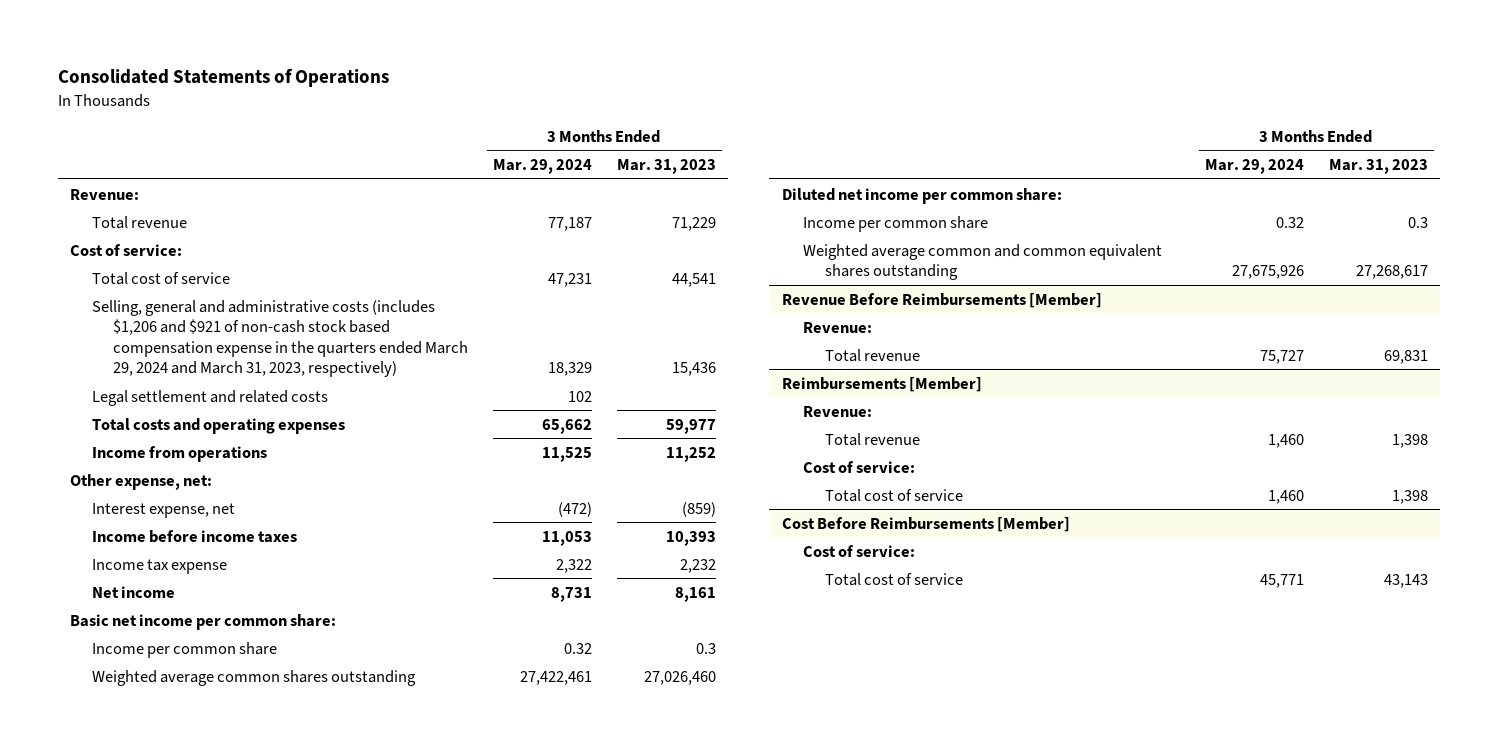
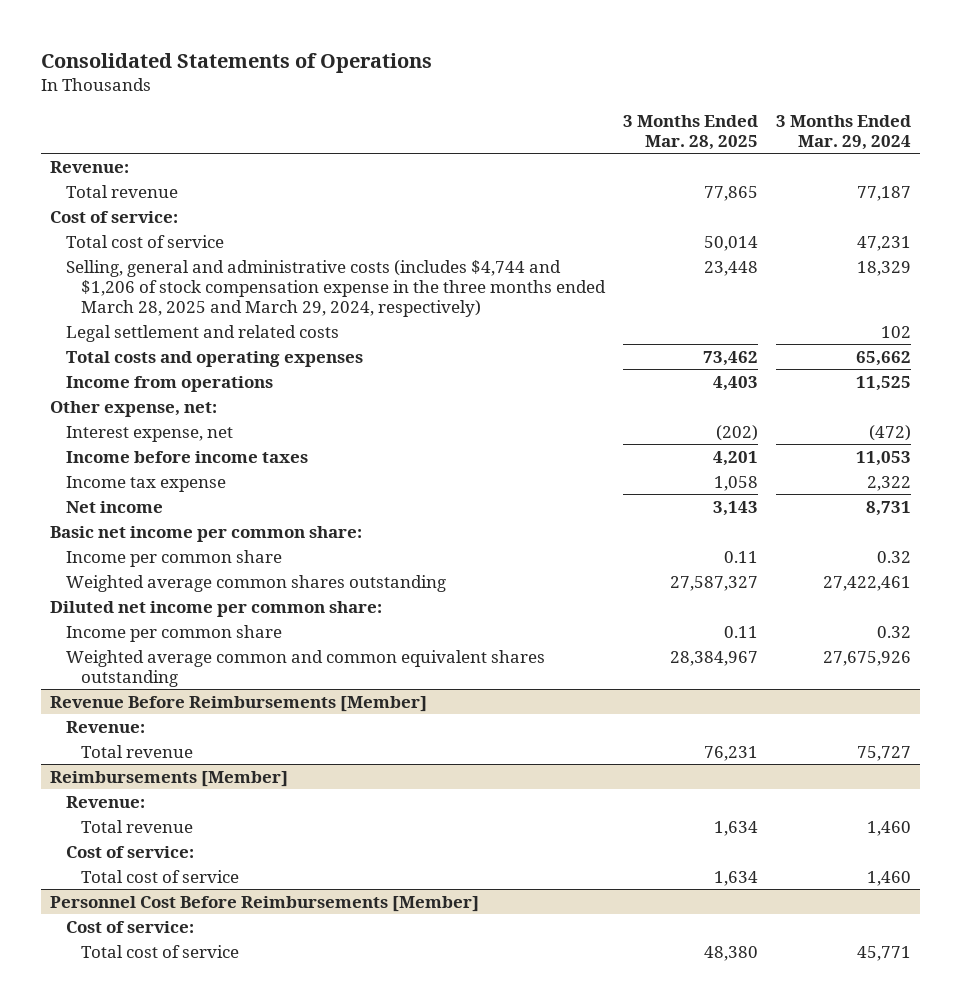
- | 3 Months Ended Mar. 29, 2024 | 3 Months Ended Mar. 31, 2023
+ | 3 Months Ended Mar. 28, 2025 | 3 Months Ended Mar. 29, 2024
- Selling, general and administrative costs (includes $1,206 and $921 of non-cash stock based compensation expense in the quarters ended March 29, 2024 and March 31, 2023, respectively) | 18,329 | 15,436
+ Selling, general and administrative costs (includes $4,744 and $1,206 of stock compensation expense in the three months ended March 28, 2025 and March 29, 2024, respectively) | 23,448 | 18,329
- Cost Before Reimbursements [Member]
+ Personnel Cost Before Reimbursements [Member]

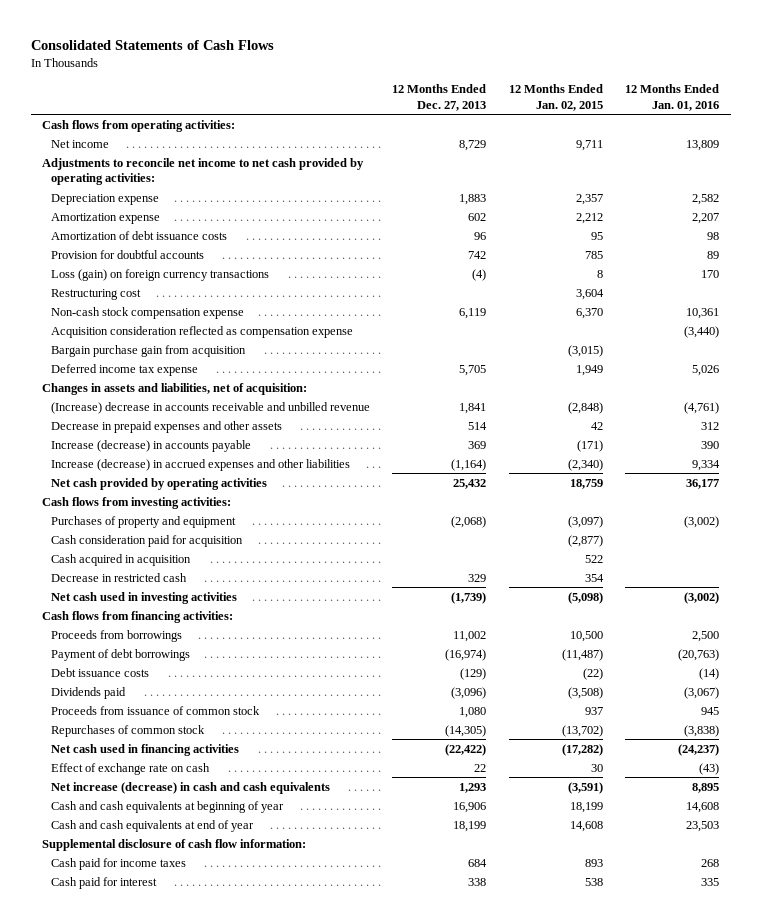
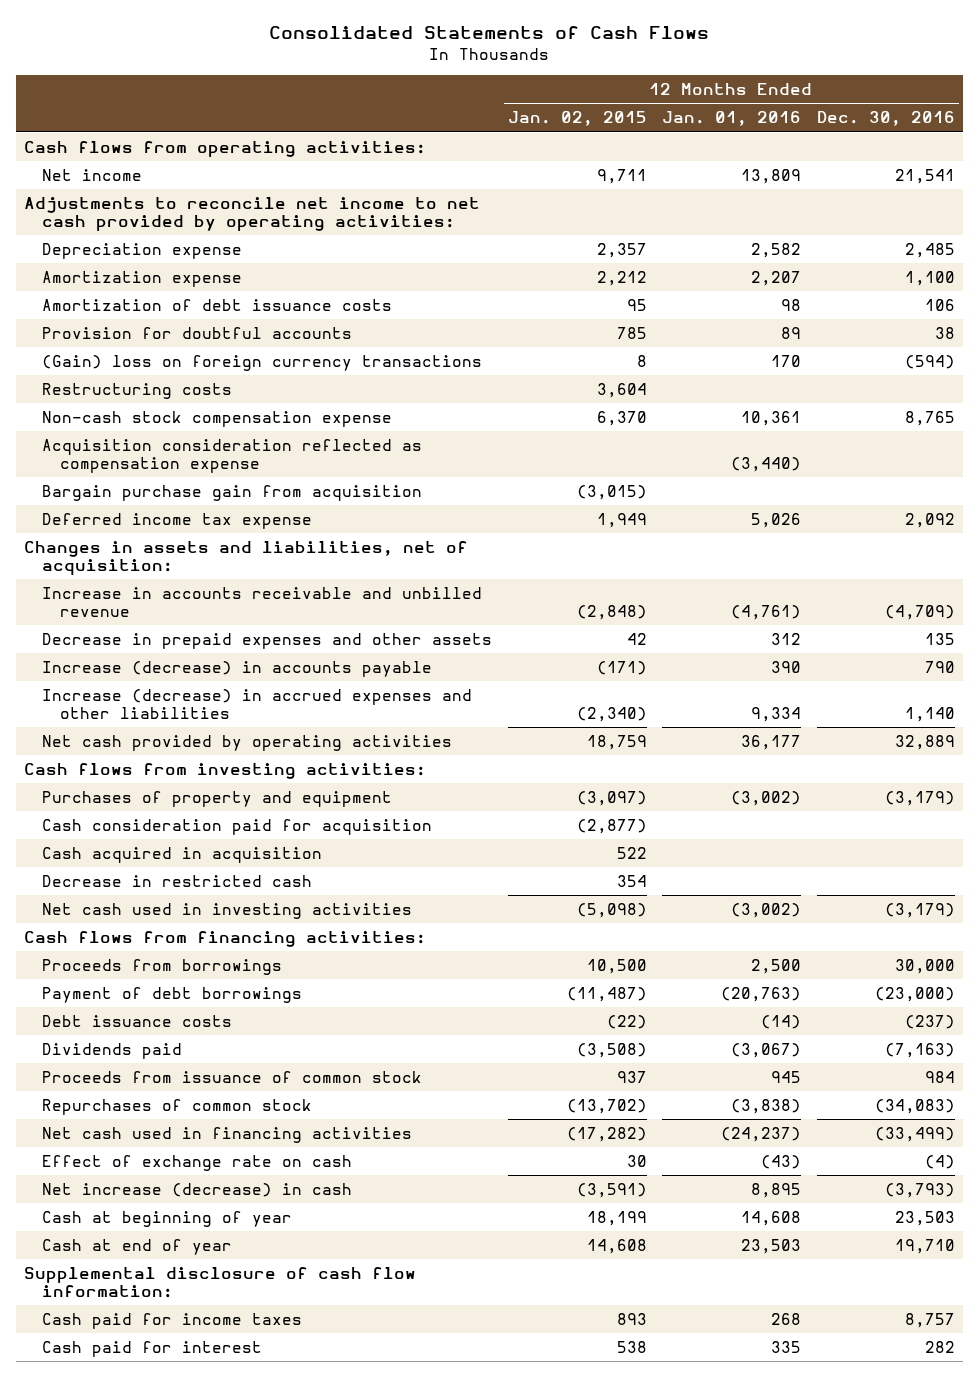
- | 12 Months Ended Dec. 27, 2013 | 12 Months Ended Jan. 02, 2015 | 12 Months Ended Jan. 01, 2016
+ | 12 Months Ended Jan. 02, 2015 | 12 Months Ended Jan. 01, 2016 | 12 Months Ended Dec. 30, 2016
- Loss (gain) on foreign currency transactions | (4) | 8 | 170
- Restructuring cost | | 3,604 |
+ (Gain) loss on foreign currency transactions | 8 | 170 | (594)
+ Restructuring costs | 3,604 | |
- (Increase) decrease in accounts receivable and unbilled revenue | 1,841 | (2,848) | (4,761)
+ Increase in accounts receivable and unbilled revenue | (2,848) | (4,761) | (4,709)
- Net increase (decrease) in cash and cash equivalents | 1,293 | (3,591) | 8,895
- Cash and cash equivalents at beginning of year | 16,906 | 18,199 | 14,608
- Cash and cash equivalents at end of year | 18,199 | 14,608 | 23,503
+ Net increase (decrease) in cash | (3,591) | 8,895 | (3,793)
+ Cash at beginning of year | 18,199 | 14,608 | 23,503
+ Cash at end of year | 14,608 | 23,503 | 19,710

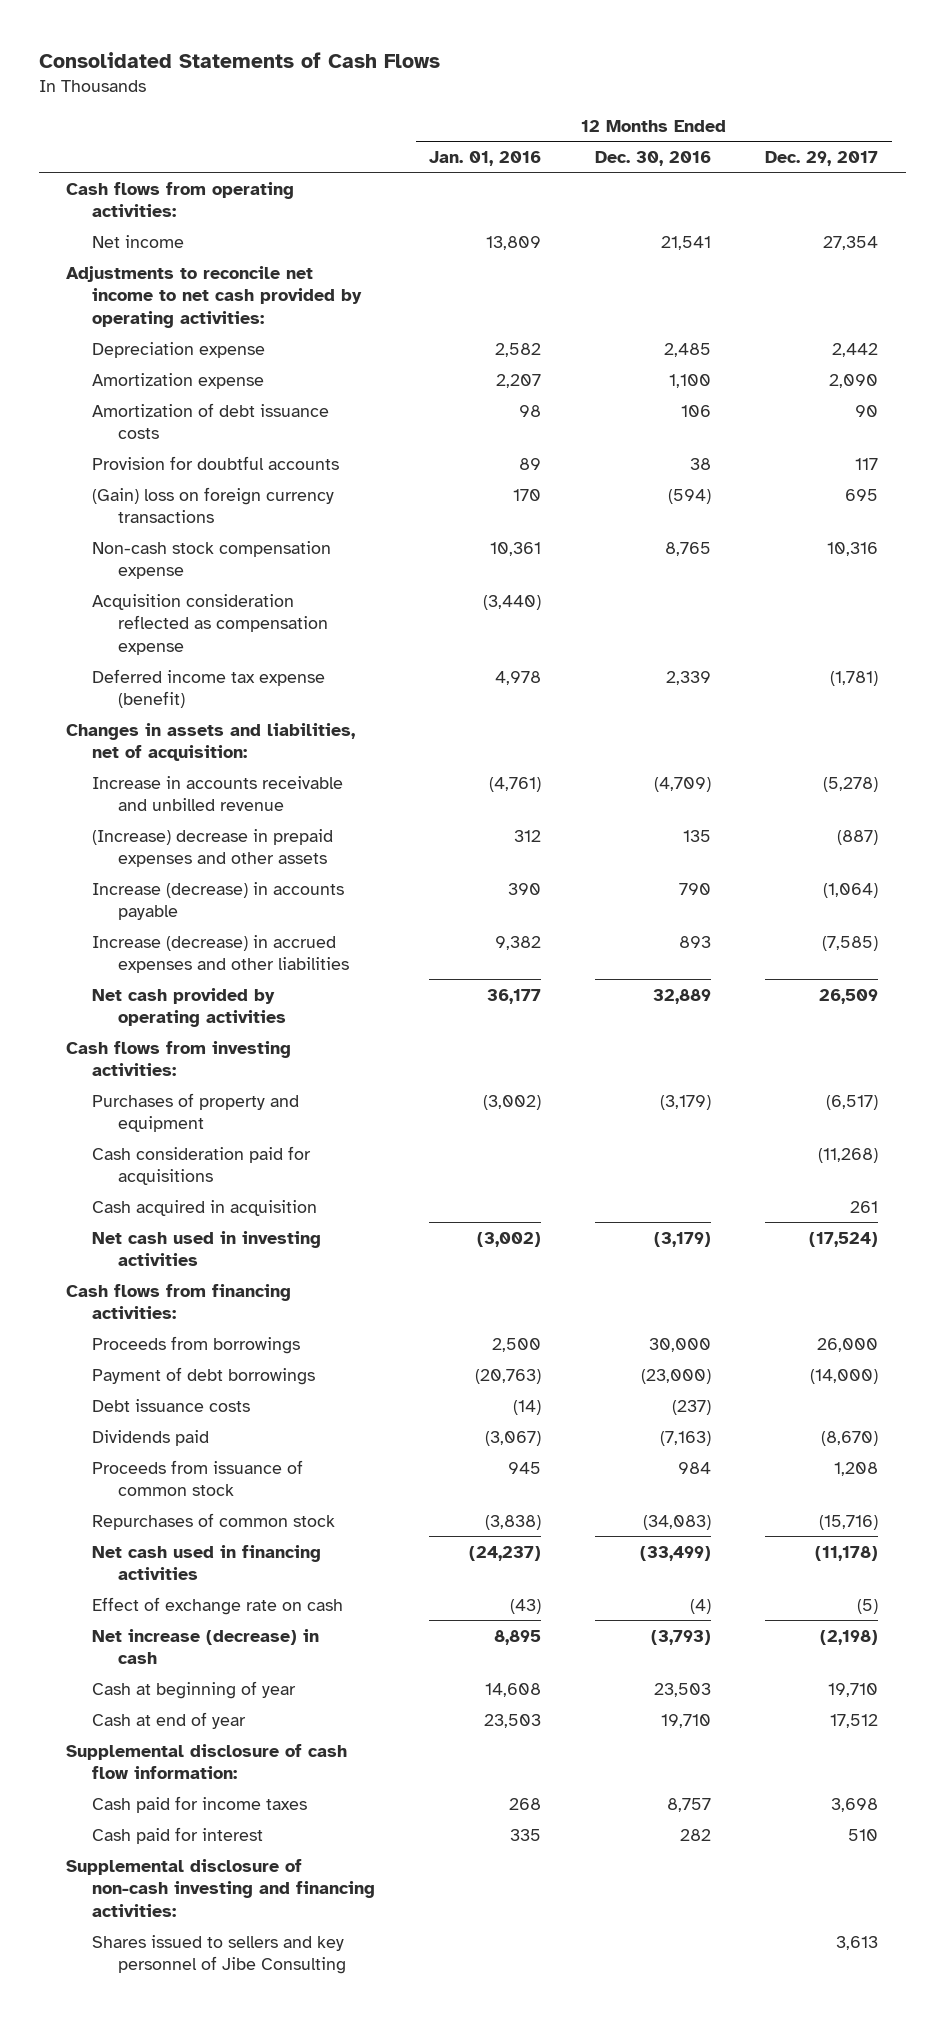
- | 12 Months Ended Jan. 02, 2015 | 12 Months Ended Jan. 01, 2016 | 12 Months Ended Dec. 30, 2016
+ | 12 Months Ended Jan. 01, 2016 | 12 Months Ended Dec. 30, 2016 | 12 Months Ended Dec. 29, 2017
- Restructuring costs | 3,604 | |
- Bargain purchase gain from acquisition | (3,015) | |
- Deferred income tax expense | 1,949 | 5,026 | 2,092
+ Deferred income tax expense (benefit) | 4,978 | 2,339 | (1,781)
- Decrease in prepaid expenses and other assets | 42 | 312 | 135
+ (Increase) decrease in prepaid expenses and other assets | 312 | 135 | (887)
- Increase (decrease) in accrued expenses and other liabilities | (2,340) | 9,334 | 1,140
+ Increase (decrease) in accrued expenses and other liabilities | 9,382 | 893 | (7,585)
- Cash consideration paid for acquisition | (2,877) | |
+ Cash consideration paid for acquisitions | | | (11,268)
- Decrease in restricted cash | 354 | |
+ Supplemental disclosure of non-cash investing and financing activities:
+ Shares issued to sellers and key personnel of Jibe Consulting | | | 3,613

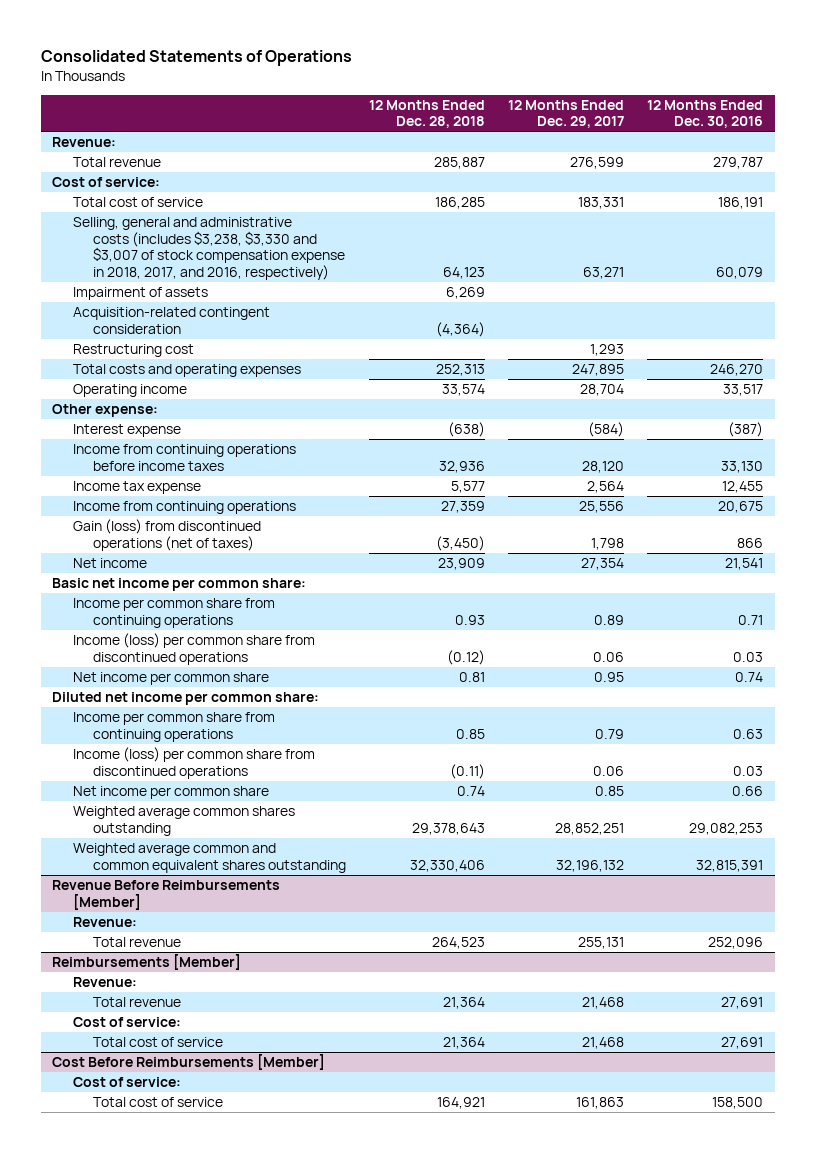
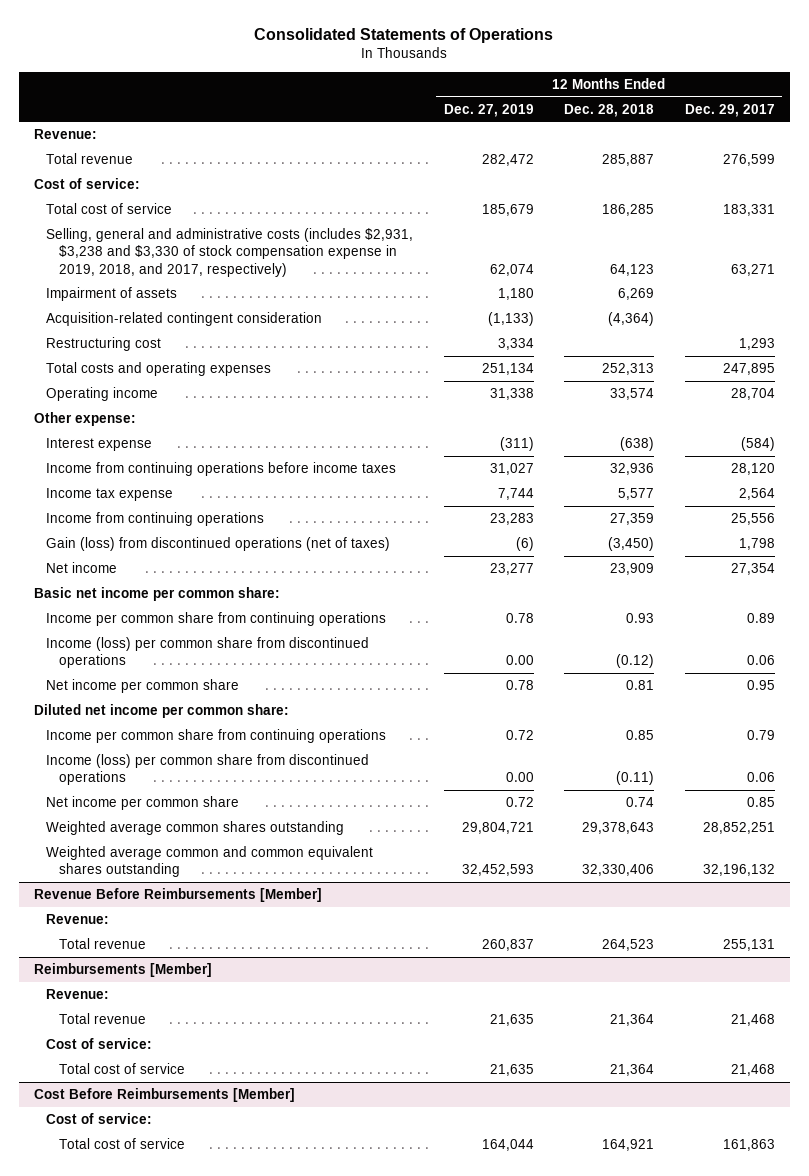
- | 12 Months Ended Dec. 28, 2018 | 12 Months Ended Dec. 29, 2017 | 12 Months Ended Dec. 30, 2016
+ | 12 Months Ended Dec. 27, 2019 | 12 Months Ended Dec. 28, 2018 | 12 Months Ended Dec. 29, 2017
- Selling, general and administrative costs (includes $3,238, $3,330 and $3,007 of stock compensation expense in 2018, 2017, and 2016, respectively) | 64,123 | 63,271 | 60,079
+ Selling, general and administrative costs (includes $2,931, $3,238 and $3,330 of stock compensation expense in 2019, 2018, and 2017, respectively) | 62,074 | 64,123 | 63,271

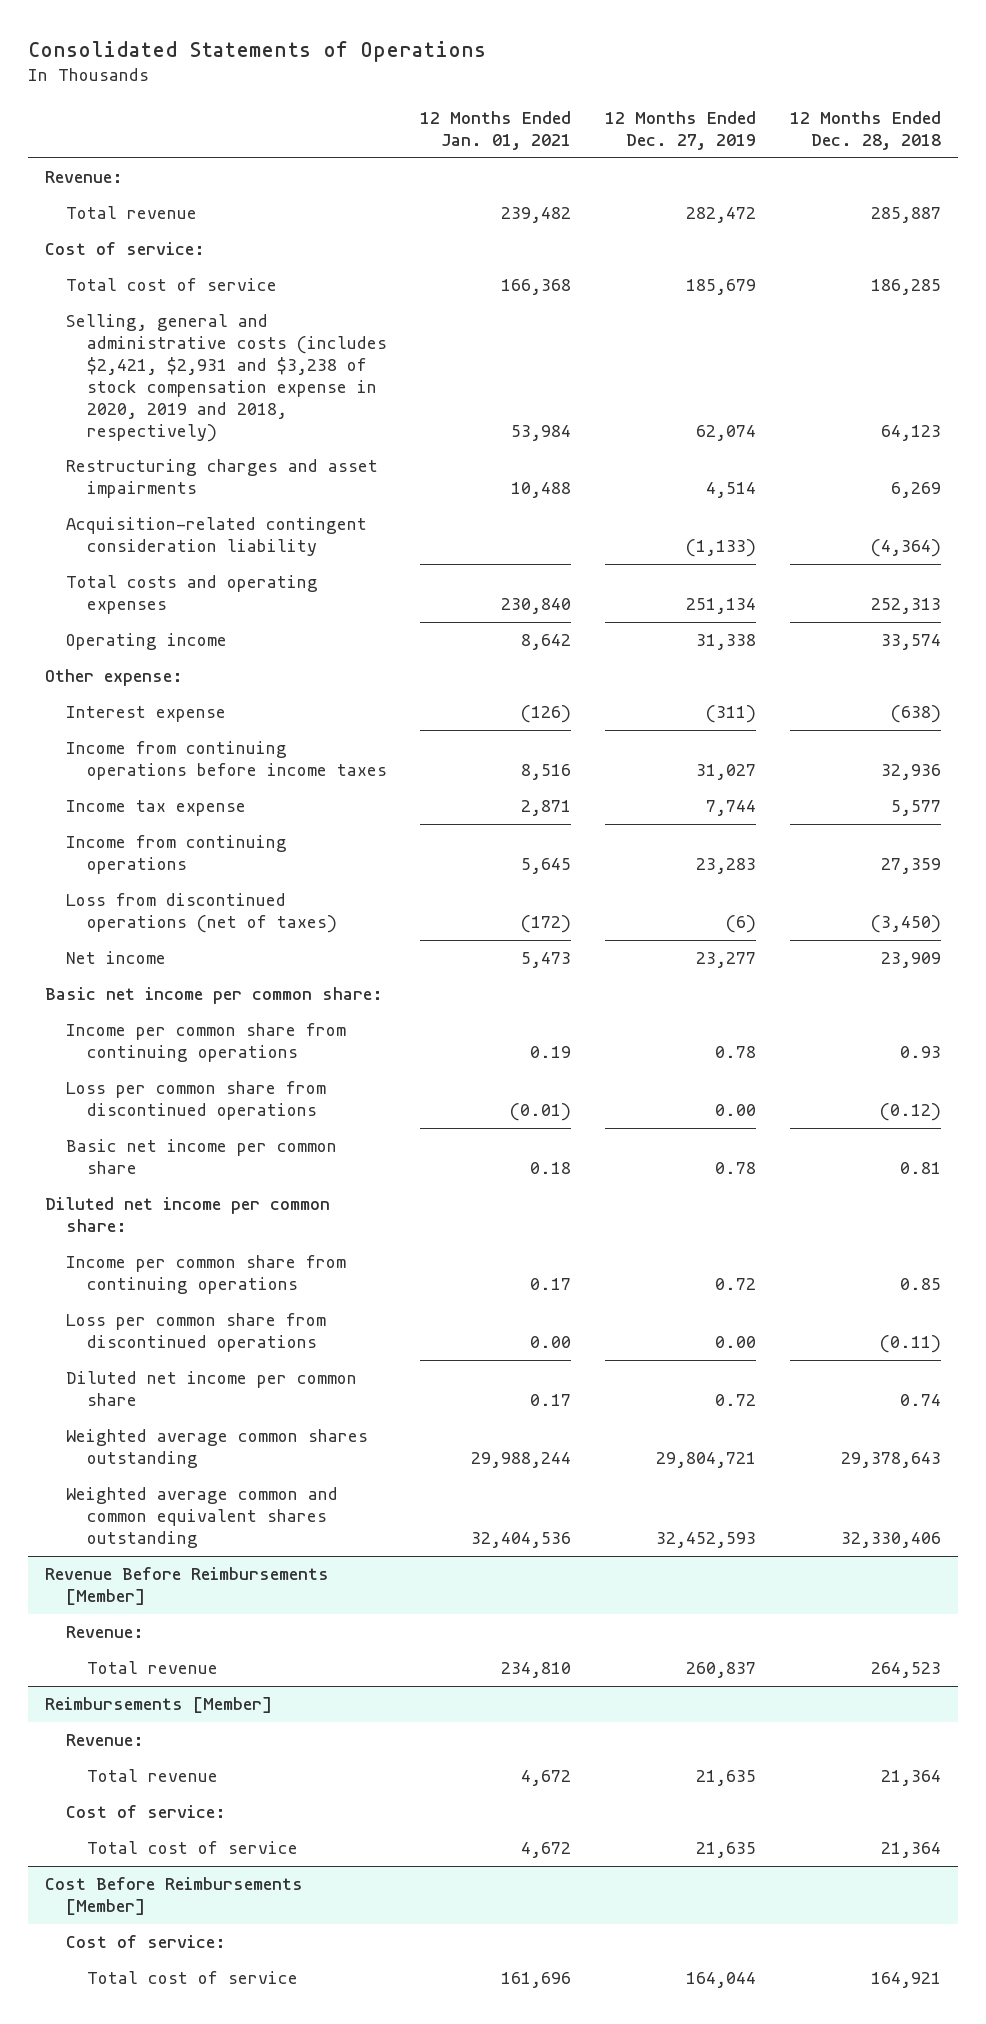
- | 12 Months Ended Dec. 27, 2019 | 12 Months Ended Dec. 28, 2018 | 12 Months Ended Dec. 29, 2017
+ | 12 Months Ended Jan. 01, 2021 | 12 Months Ended Dec. 27, 2019 | 12 Months Ended Dec. 28, 2018
- Selling, general and administrative costs (includes $2,931, $3,238 and $3,330 of stock compensation expense in 2019, 2018, and 2017, respectively) | 62,074 | 64,123 | 63,271
- Impairment of assets | 1,180 | 6,269 |
- Acquisition-related contingent consideration | (1,133) | (4,364) |
- Restructuring cost | 3,334 | | 1,293
+ Selling, general and administrative costs (includes $2,421, $2,931 and $3,238 of stock compensation expense in 2020, 2019 and 2018, respectively) | 53,984 | 62,074 | 64,123
+ Restructuring charges and asset impairments | 10,488 | 4,514 | 6,269
+ Acquisition-related contingent consideration liability | | (1,133) | (4,364)
- Gain (loss) from discontinued operations (net of taxes) | (6) | (3,450) | 1,798
+ Loss from discontinued operations (net of taxes) | (172) | (6) | (3,450)
- Income (loss) per common share from discontinued operations | 0.00 | (0.12) | 0.06
- Net income per common share | 0.78 | 0.81 | 0.95
+ Loss per common share from discontinued operations | (0.01) | 0.00 | (0.12)
+ Basic net income per common share | 0.18 | 0.78 | 0.81
- Income (loss) per common share from discontinued operations | 0.00 | (0.11) | 0.06
- Net income per common share | 0.72 | 0.74 | 0.85
+ Loss per common share from discontinued operations | 0.00 | 0.00 | (0.11)
+ Diluted net income per common share | 0.17 | 0.72 | 0.74

